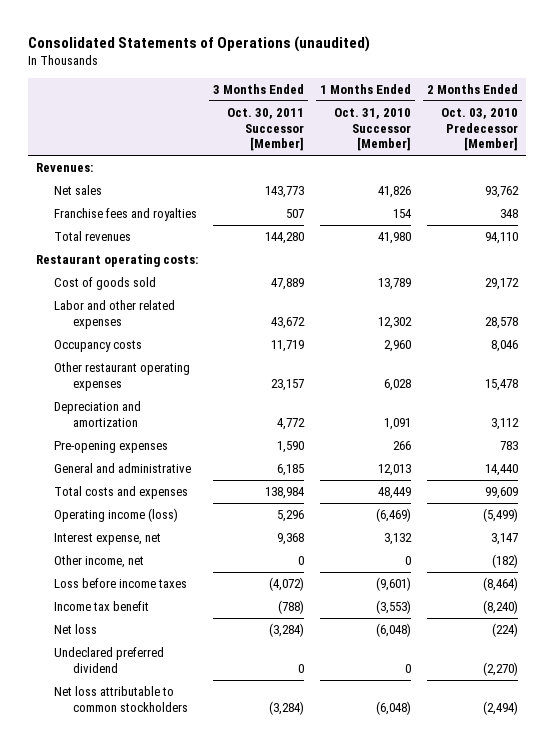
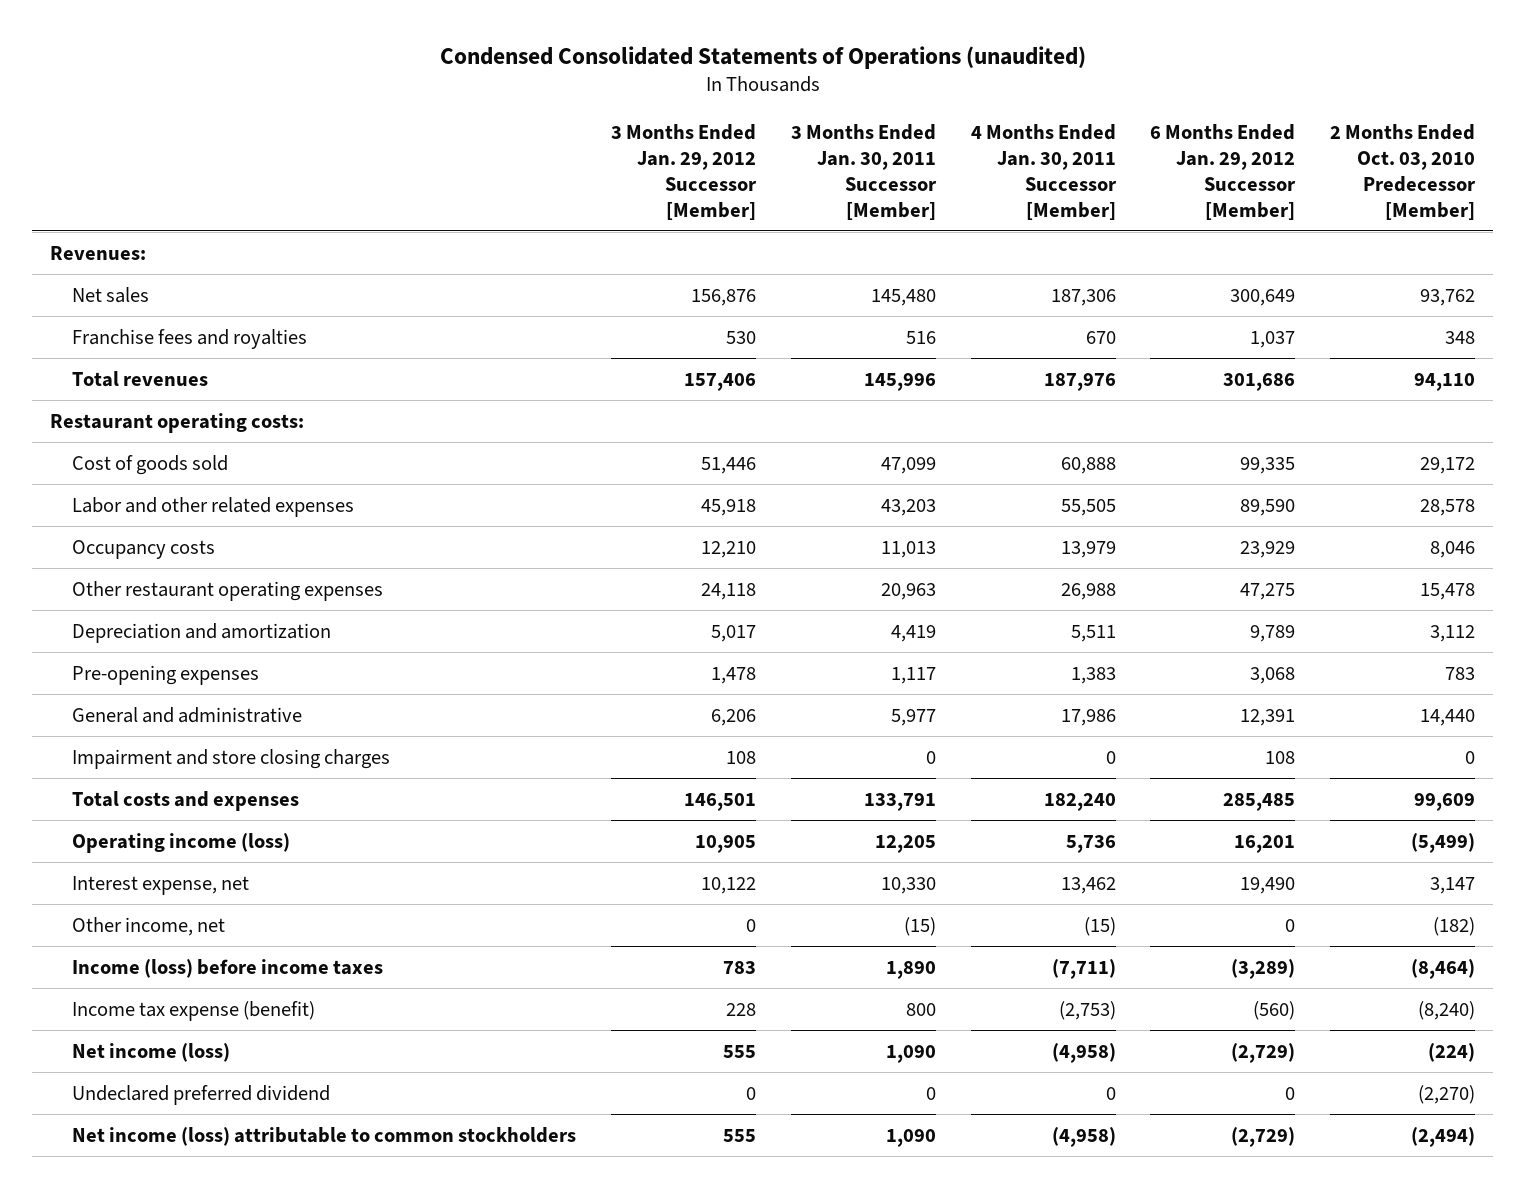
- Consolidated Statements of Operations (unaudited)
+ Condensed Consolidated Statements of Operations (unaudited)
- | 3 Months Ended Oct. 30, 2011 Successor [Member] | 1 Months Ended Oct. 31, 2010 Successor [Member] | 2 Months Ended Oct. 03, 2010 Predecessor [Member]
+ | 3 Months Ended Jan. 29, 2012 Successor [Member] | 3 Months Ended Jan. 30, 2011 Successor [Member] | 4 Months Ended Jan. 30, 2011 Successor [Member] | 6 Months Ended Jan. 29, 2012 Successor [Member] | 2 Months Ended Oct. 03, 2010 Predecessor [Member]
+ Impairment and store closing charges | 108 | 0 | 0 | 108 | 0
- Loss before income taxes | (4,072) | (9,601) | (8,464)
- Income tax benefit | (788) | (3,553) | (8,240)
- Net loss | (3,284) | (6,048) | (224)
+ Income (loss) before income taxes | 783 | 1,890 | (7,711) | (3,289) | (8,464)
+ Income tax expense (benefit) | 228 | 800 | (2,753) | (560) | (8,240)
+ Net income (loss) | 555 | 1,090 | (4,958) | (2,729) | (224)
- Net loss attributable to common stockholders | (3,284) | (6,048) | (2,494)
+ Net income (loss) attributable to common stockholders | 555 | 1,090 | (4,958) | (2,729) | (2,494)

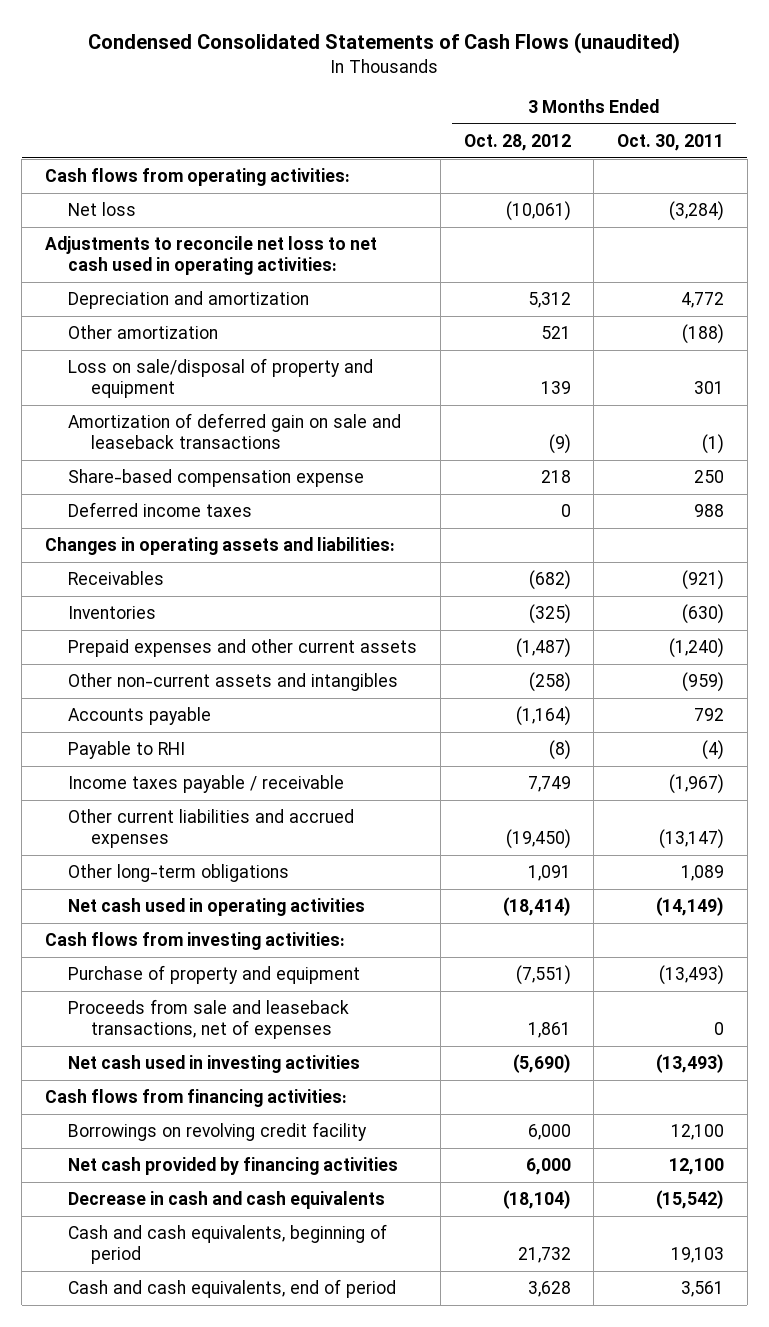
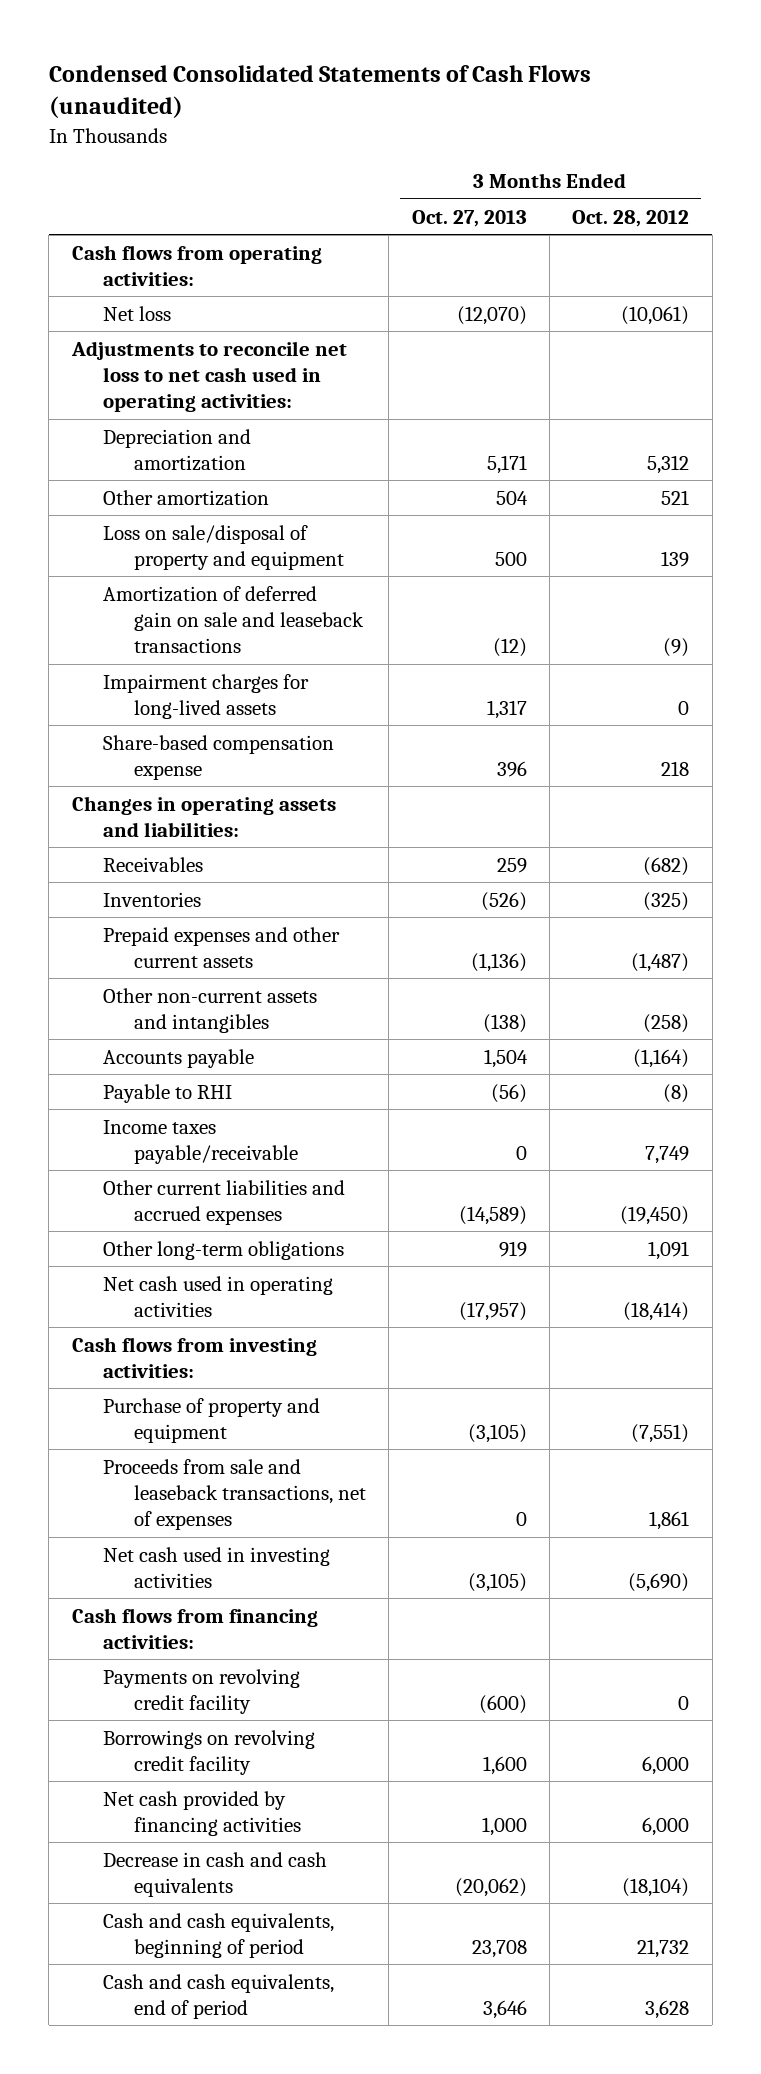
- | 3 Months Ended Oct. 28, 2012 | 3 Months Ended Oct. 30, 2011
+ | 3 Months Ended Oct. 27, 2013 | 3 Months Ended Oct. 28, 2012
+ Impairment charges for long-lived assets | 1,317 | 0
- Deferred income taxes | 0 | 988
- Income taxes payable / receivable | 7,749 | (1,967)
+ Income taxes payable/receivable | 0 | 7,749
+ Payments on revolving credit facility | (600) | 0

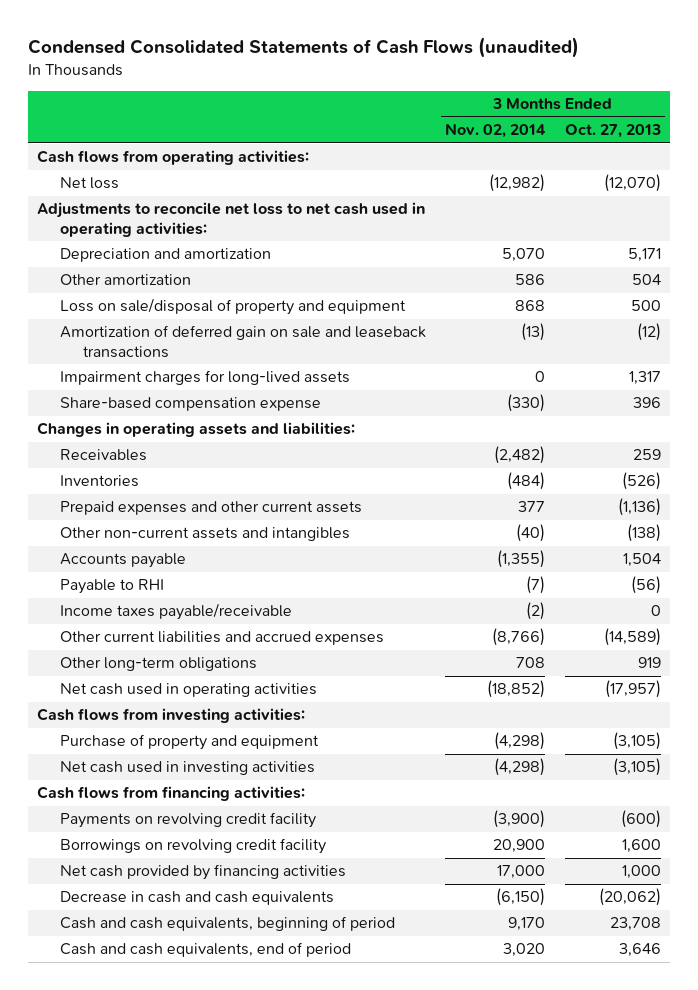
- | 3 Months Ended Oct. 27, 2013 | 3 Months Ended Oct. 28, 2012
+ | 3 Months Ended Nov. 02, 2014 | 3 Months Ended Oct. 27, 2013
- Proceeds from sale and leaseback transactions, net of expenses | 0 | 1,861

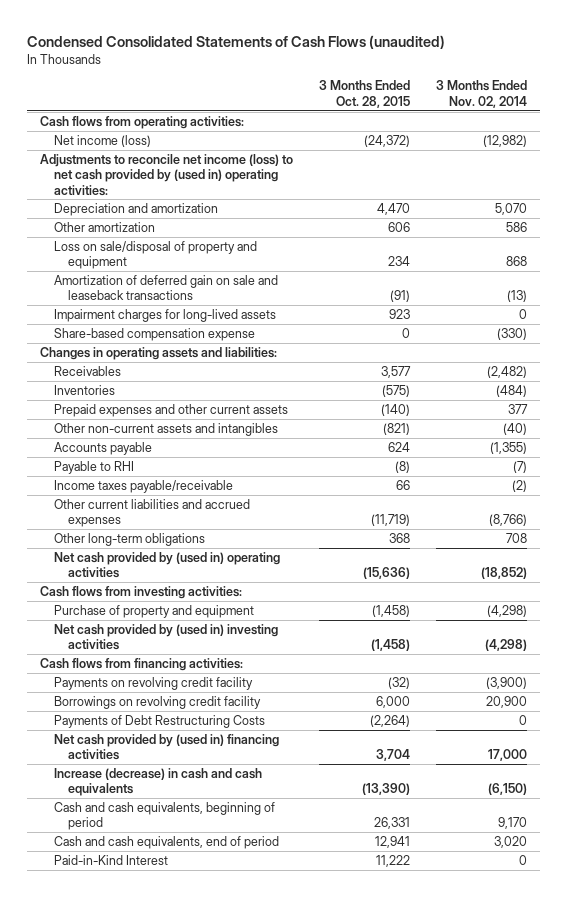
- | 3 Months Ended Nov. 02, 2014 | 3 Months Ended Oct. 27, 2013
+ | 3 Months Ended Oct. 28, 2015 | 3 Months Ended Nov. 02, 2014
- Net loss | (12,982) | (12,070)
- Adjustments to reconcile net loss to net cash used in operating activities:
+ Net income (loss) | (24,372) | (12,982)
+ Adjustments to reconcile net income (loss) to net cash provided by (used in) operating activities:
- Net cash used in operating activities | (18,852) | (17,957)
+ Net cash provided by (used in) operating activities | (15,636) | (18,852)
- Net cash used in investing activities | (4,298) | (3,105)
+ Net cash provided by (used in) investing activities | (1,458) | (4,298)
- Net cash provided by financing activities | 17,000 | 1,000
- Decrease in cash and cash equivalents | (6,150) | (20,062)
+ Payments of Debt Restructuring Costs | (2,264) | 0
+ Net cash provided by (used in) financing activities | 3,704 | 17,000
+ Increase (decrease) in cash and cash equivalents | (13,390) | (6,150)
+ Paid-in-Kind Interest | 11,222 | 0

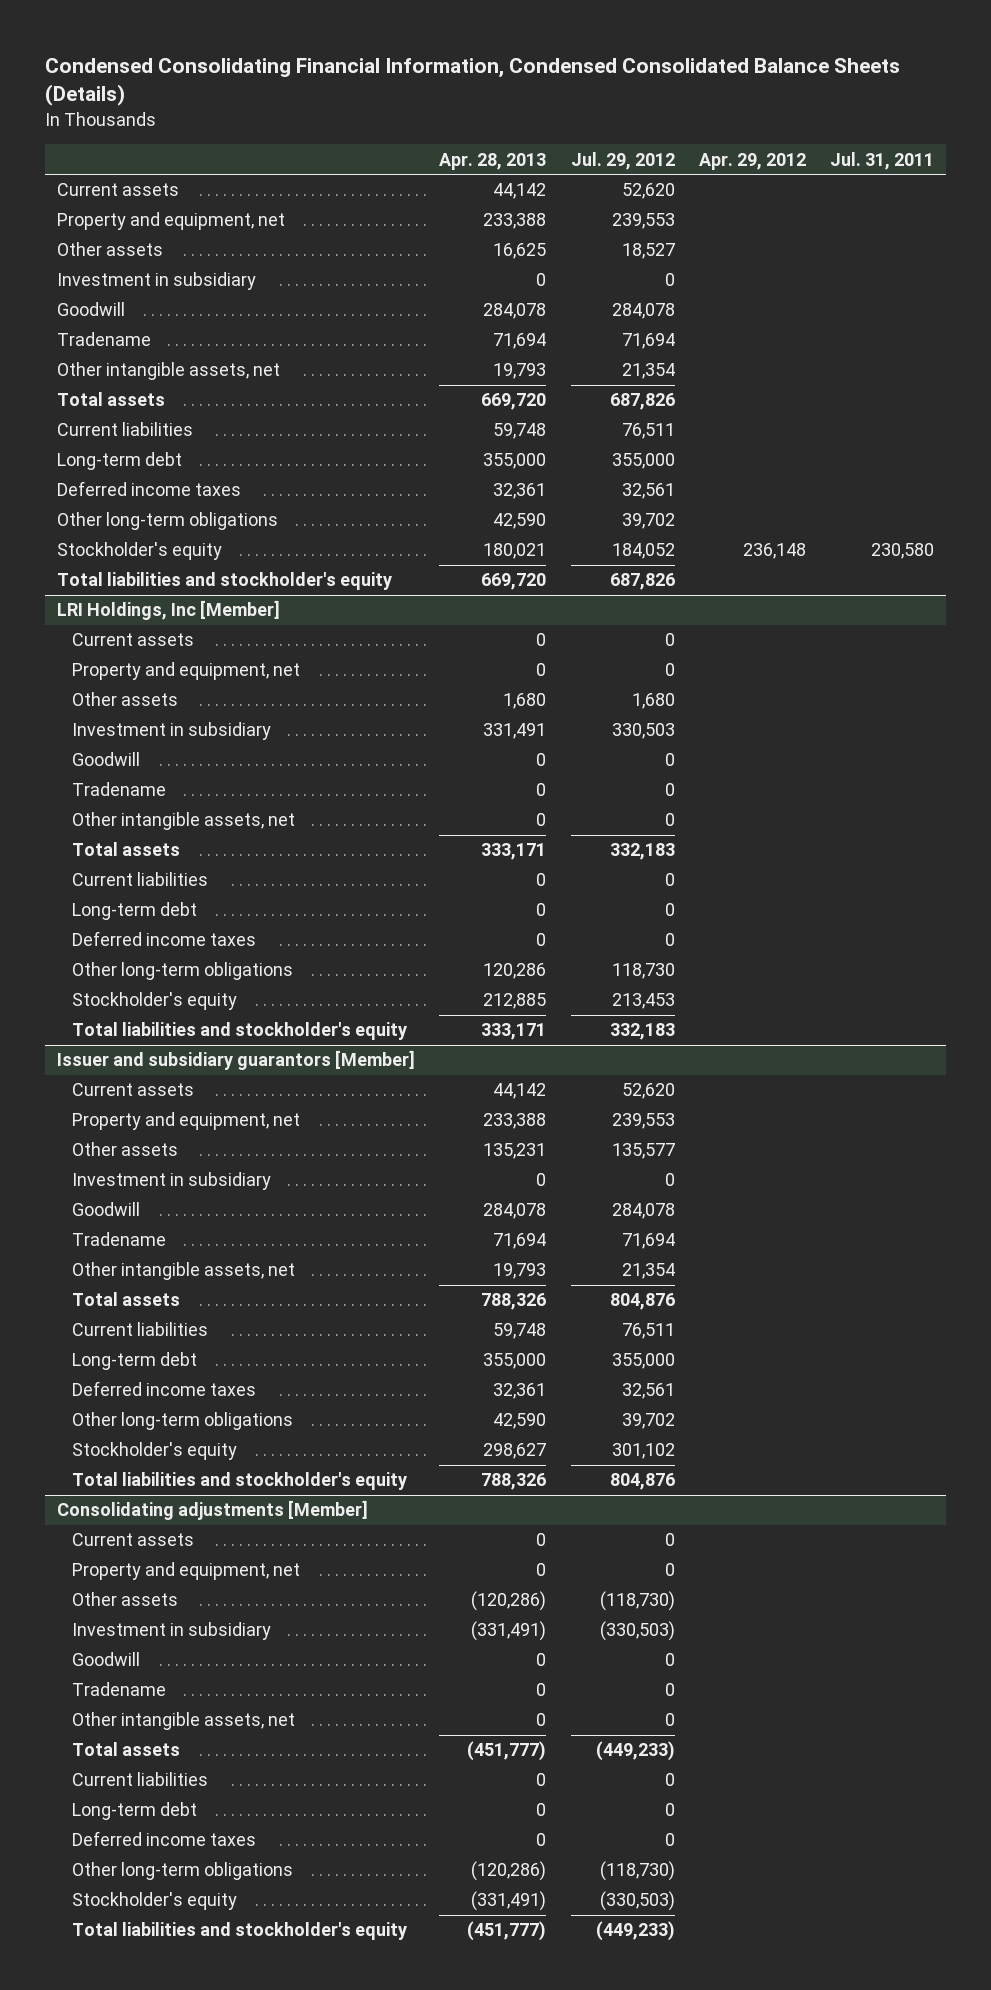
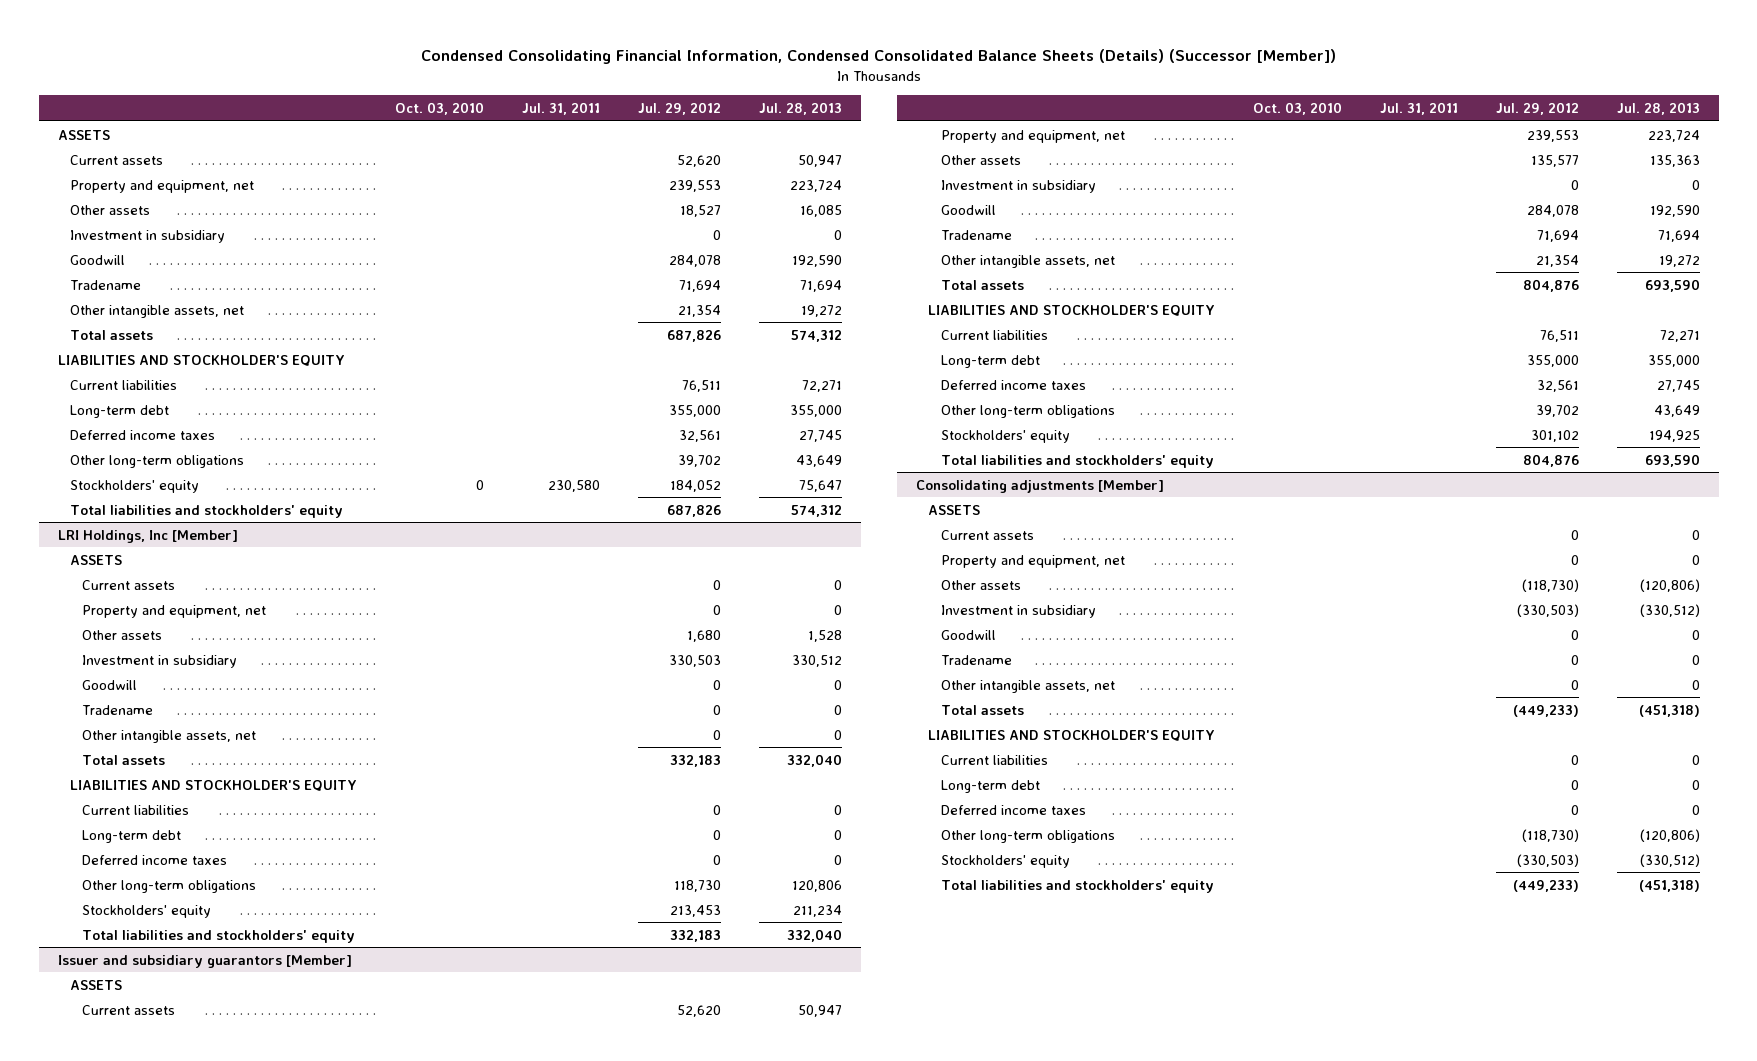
- Condensed Consolidating Financial Information, Condensed Consolidated Balance Sheets (Details)
+ Condensed Consolidating Financial Information, Condensed Consolidated Balance Sheets (Details) (Successor [Member])
- | Apr. 28, 2013 | Jul. 29, 2012 | Apr. 29, 2012 | Jul. 31, 2011
+ | Oct. 03, 2010 | Jul. 31, 2011 | Jul. 29, 2012 | Jul. 28, 2013
+ ASSETS
+ LIABILITIES AND STOCKHOLDER'S EQUITY
- Stockholder's equity | 180,021 | 184,052 | 236,148 | 230,580
- Total liabilities and stockholder's equity | 669,720 | 687,826 | |
+ Stockholders' equity | 0 | 230,580 | 184,052 | 75,647
+ Total liabilities and stockholders' equity | | | 687,826 | 574,312
@ LRI Holdings, Inc [Member]
+ ASSETS
+ LIABILITIES AND STOCKHOLDER'S EQUITY
- Stockholder's equity | 212,885 | 213,453 | |
- Total liabilities and stockholder's equity | 333,171 | 332,183 | |
+ Stockholders' equity | | | 213,453 | 211,234
+ Total liabilities and stockholders' equity | | | 332,183 | 332,040
@ Issuer and subsidiary guarantors [Member]
+ ASSETS
+ LIABILITIES AND STOCKHOLDER'S EQUITY
- Stockholder's equity | 298,627 | 301,102 | |
- Total liabilities and stockholder's equity | 788,326 | 804,876 | |
+ Stockholders' equity | | | 301,102 | 194,925
+ Total liabilities and stockholders' equity | | | 804,876 | 693,590
@ Consolidating adjustments [Member]
+ ASSETS
+ LIABILITIES AND STOCKHOLDER'S EQUITY
- Stockholder's equity | (331,491) | (330,503) | |
- Total liabilities and stockholder's equity | (451,777) | (449,233) | |
+ Stockholders' equity | | | (330,503) | (330,512)
+ Total liabilities and stockholders' equity | | | (449,233) | (451,318)

